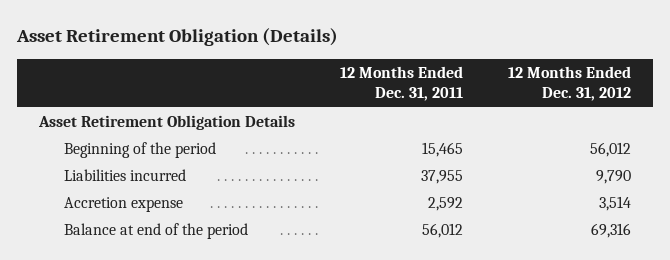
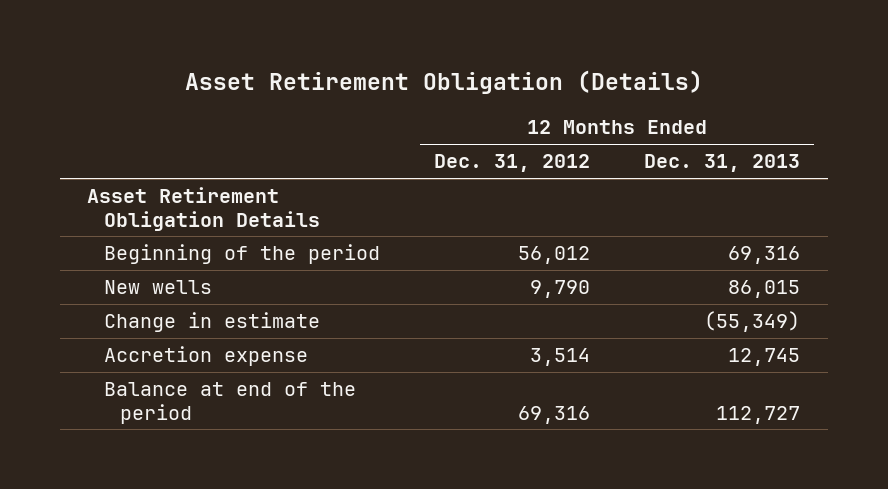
- | 12 Months Ended Dec. 31, 2011 | 12 Months Ended Dec. 31, 2012
+ | 12 Months Ended Dec. 31, 2012 | 12 Months Ended Dec. 31, 2013
- Liabilities incurred | 37,955 | 9,790
+ New wells | 9,790 | 86,015
+ Change in estimate | | (55,349)

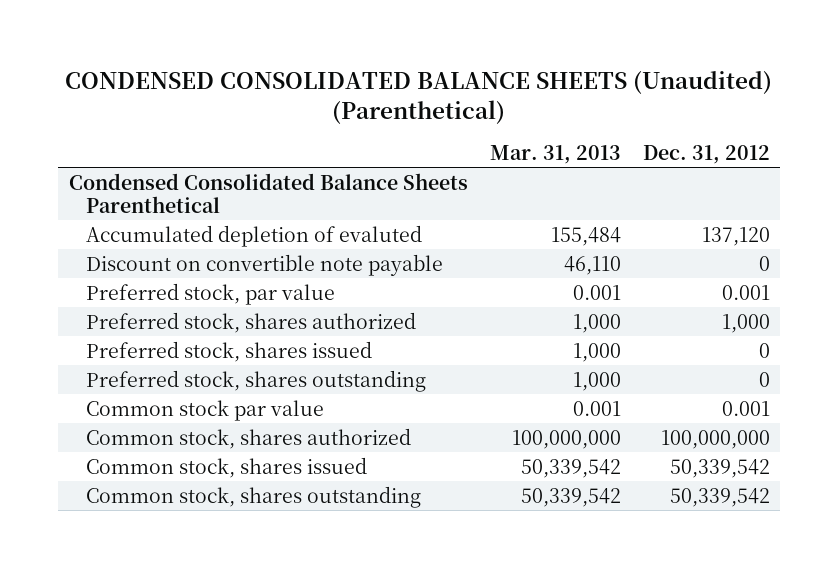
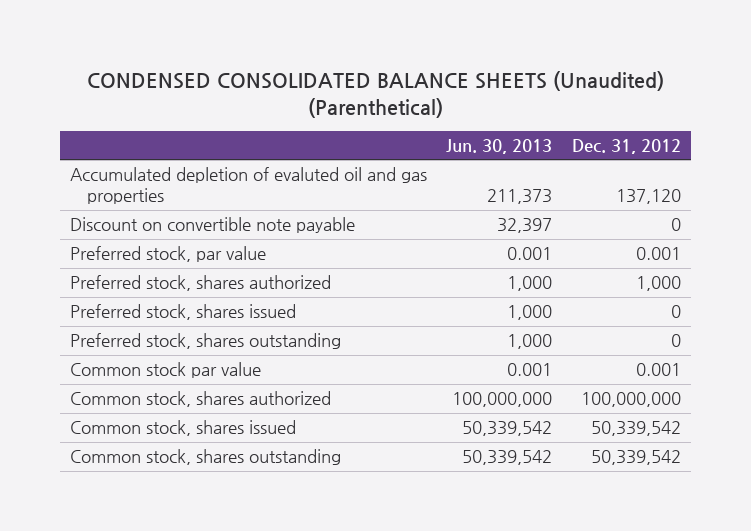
- | Mar. 31, 2013 | Dec. 31, 2012
+ | Jun. 30, 2013 | Dec. 31, 2012
- Condensed Consolidated Balance Sheets Parenthetical
- Accumulated depletion of evaluted | 155,484 | 137,120
+ Accumulated depletion of evaluted oil and gas properties | 211,373 | 137,120

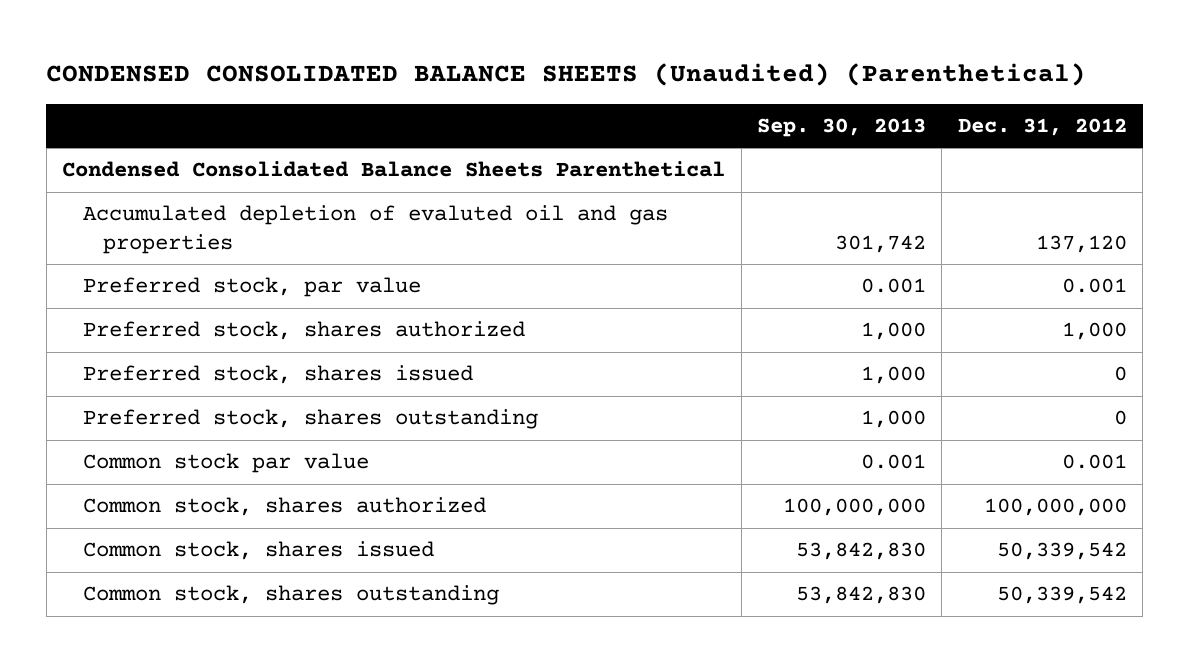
- | Jun. 30, 2013 | Dec. 31, 2012
+ | Sep. 30, 2013 | Dec. 31, 2012
+ Condensed Consolidated Balance Sheets Parenthetical
- Discount on convertible note payable | 32,397 | 0

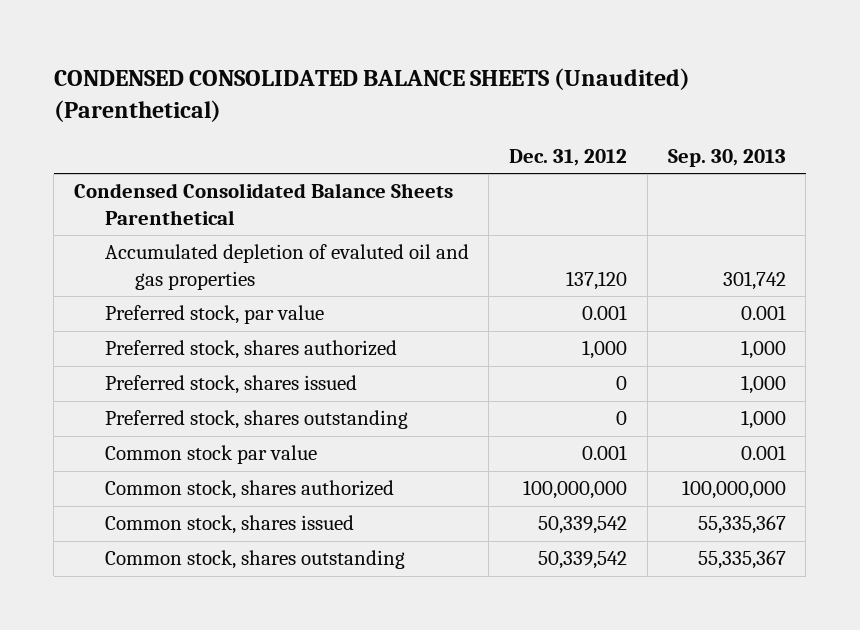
- | Sep. 30, 2013 | Dec. 31, 2012
+ | Dec. 31, 2012 | Sep. 30, 2013
- Common stock, shares issued | 53,842,830 | 50,339,542
- Common stock, shares outstanding | 53,842,830 | 50,339,542
+ Common stock, shares issued | 50,339,542 | 55,335,367
+ Common stock, shares outstanding | 50,339,542 | 55,335,367

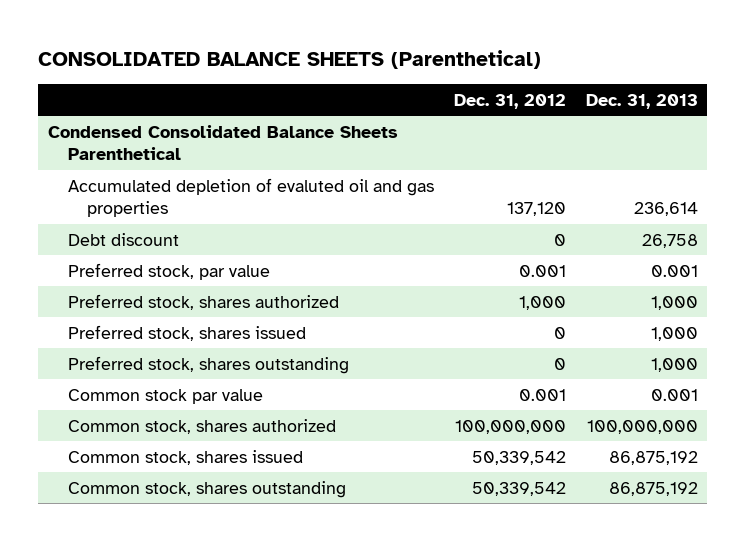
- CONDENSED CONSOLIDATED BALANCE SHEETS (Unaudited) (Parenthetical)
+ CONSOLIDATED BALANCE SHEETS (Parenthetical)
- | Dec. 31, 2012 | Sep. 30, 2013
+ | Dec. 31, 2012 | Dec. 31, 2013
+ Debt discount | 0 | 26,758

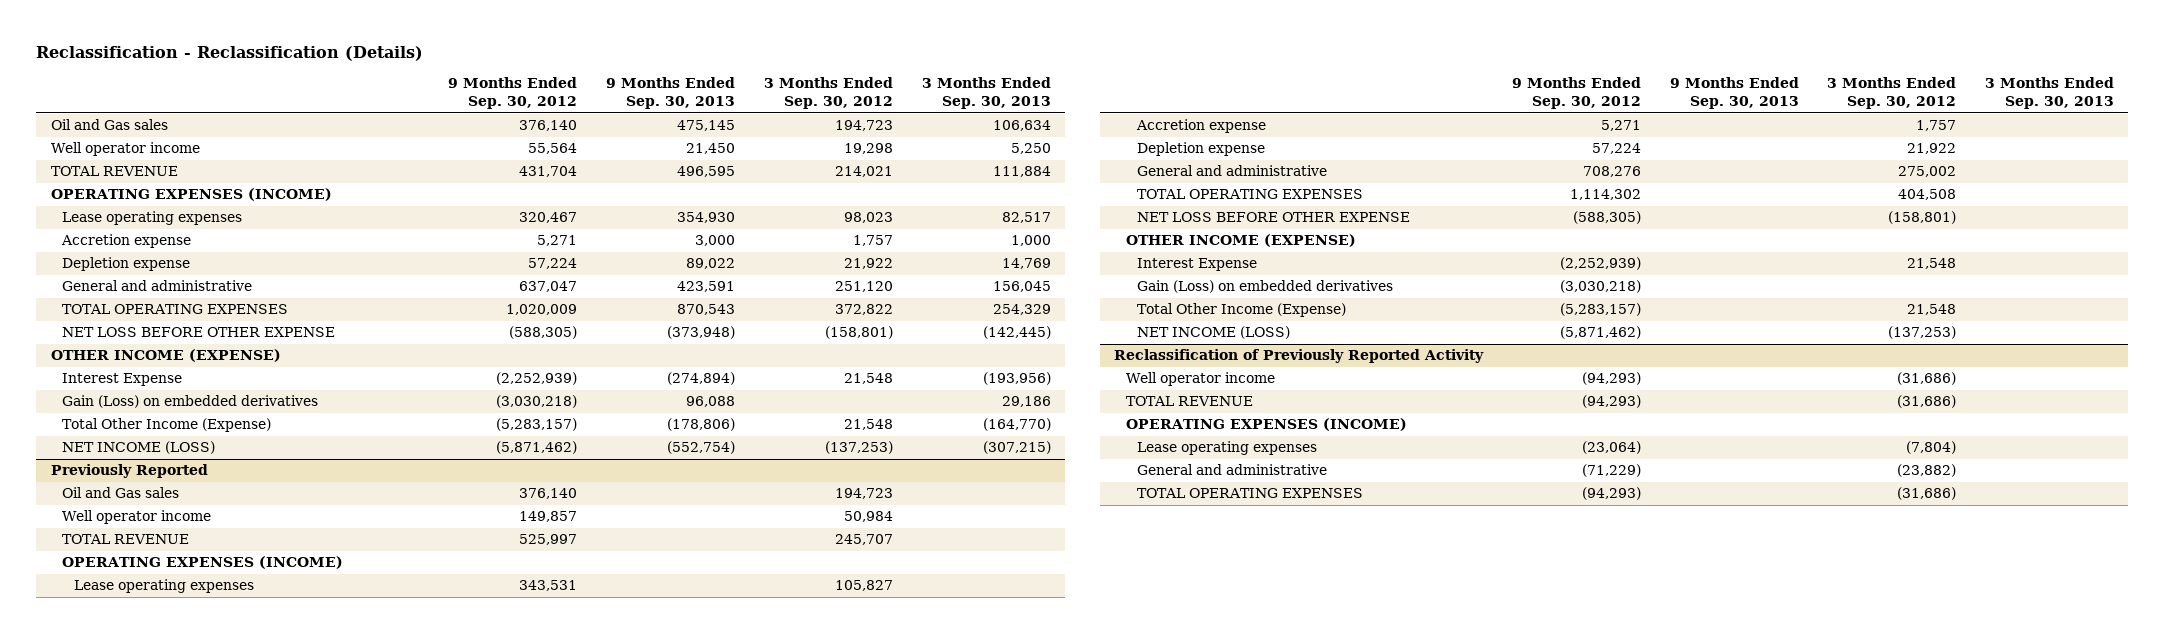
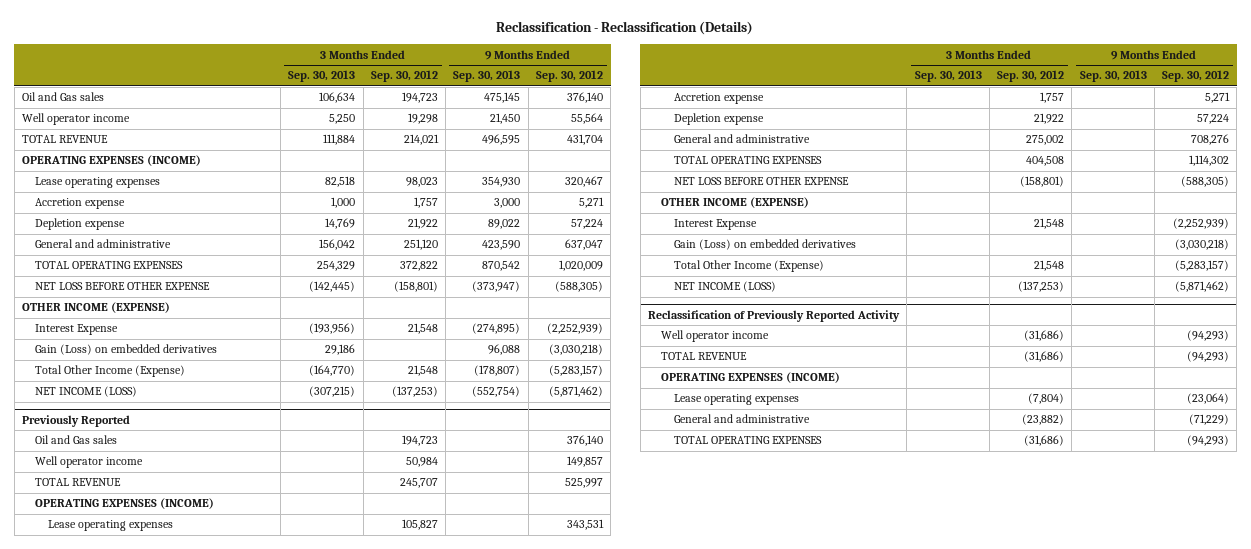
- | 9 Months Ended Sep. 30, 2012 | 9 Months Ended Sep. 30, 2013 | 3 Months Ended Sep. 30, 2012 | 3 Months Ended Sep. 30, 2013
+ | 3 Months Ended Sep. 30, 2013 | 3 Months Ended Sep. 30, 2012 | 9 Months Ended Sep. 30, 2013 | 9 Months Ended Sep. 30, 2012
- Lease operating expenses | 320,467 | 354,930 | 98,023 | 82,517
+ Lease operating expenses | 82,518 | 98,023 | 354,930 | 320,467
- General and administrative | 637,047 | 423,591 | 251,120 | 156,045
- TOTAL OPERATING EXPENSES | 1,020,009 | 870,543 | 372,822 | 254,329
- NET LOSS BEFORE OTHER EXPENSE | (588,305) | (373,948) | (158,801) | (142,445)
+ General and administrative | 156,042 | 251,120 | 423,590 | 637,047
+ TOTAL OPERATING EXPENSES | 254,329 | 372,822 | 870,542 | 1,020,009
+ NET LOSS BEFORE OTHER EXPENSE | (142,445) | (158,801) | (373,947) | (588,305)
- Interest Expense | (2,252,939) | (274,894) | 21,548 | (193,956)
+ Interest Expense | (193,956) | 21,548 | (274,895) | (2,252,939)
- Total Other Income (Expense) | (5,283,157) | (178,806) | 21,548 | (164,770)
+ Total Other Income (Expense) | (164,770) | 21,548 | (178,807) | (5,283,157)

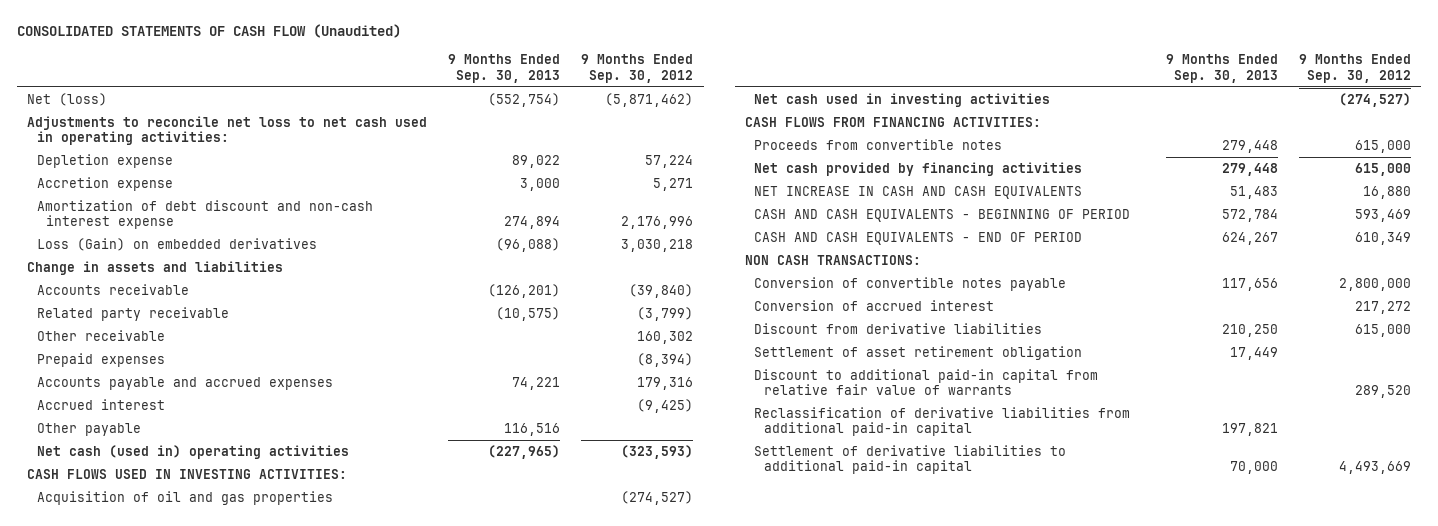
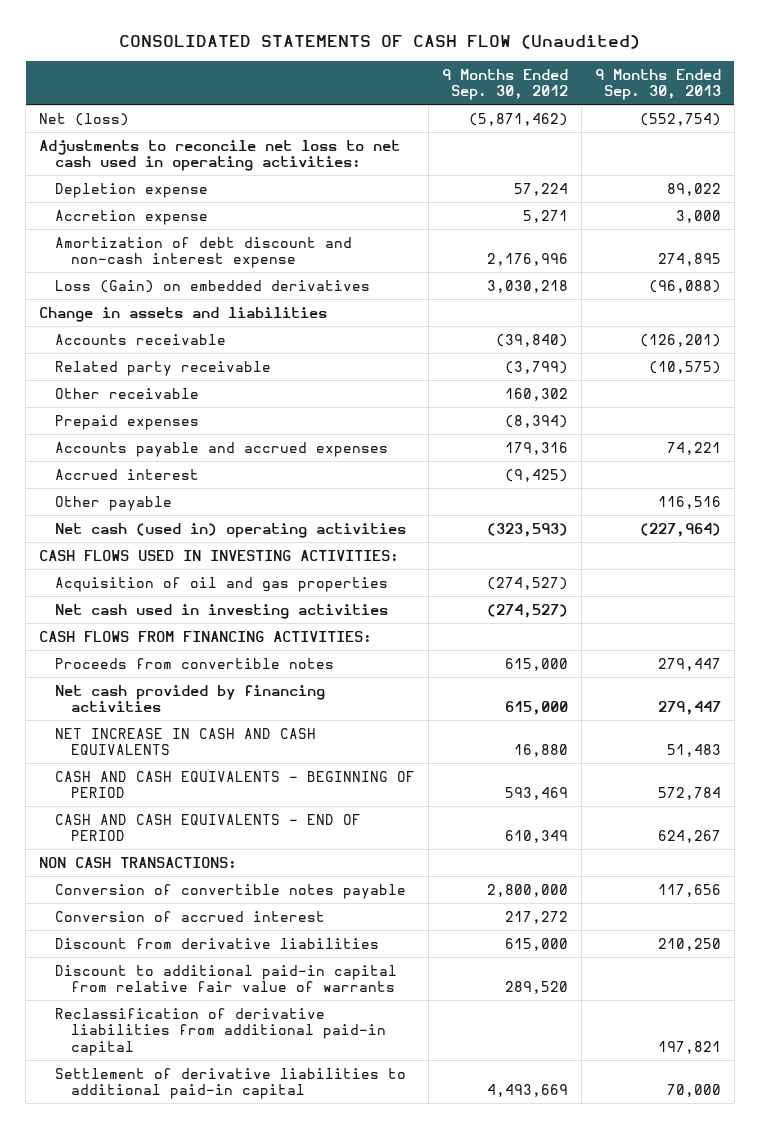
- | 9 Months Ended Sep. 30, 2013 | 9 Months Ended Sep. 30, 2012
+ | 9 Months Ended Sep. 30, 2012 | 9 Months Ended Sep. 30, 2013
- Amortization of debt discount and non-cash interest expense | 274,894 | 2,176,996
+ Amortization of debt discount and non-cash interest expense | 2,176,996 | 274,895
- Net cash (used in) operating activities | (227,965) | (323,593)
+ Net cash (used in) operating activities | (323,593) | (227,964)
- Proceeds from convertible notes | 279,448 | 615,000
- Net cash provided by financing activities | 279,448 | 615,000
+ Proceeds from convertible notes | 615,000 | 279,447
+ Net cash provided by financing activities | 615,000 | 279,447
- Settlement of asset retirement obligation | 17,449 |

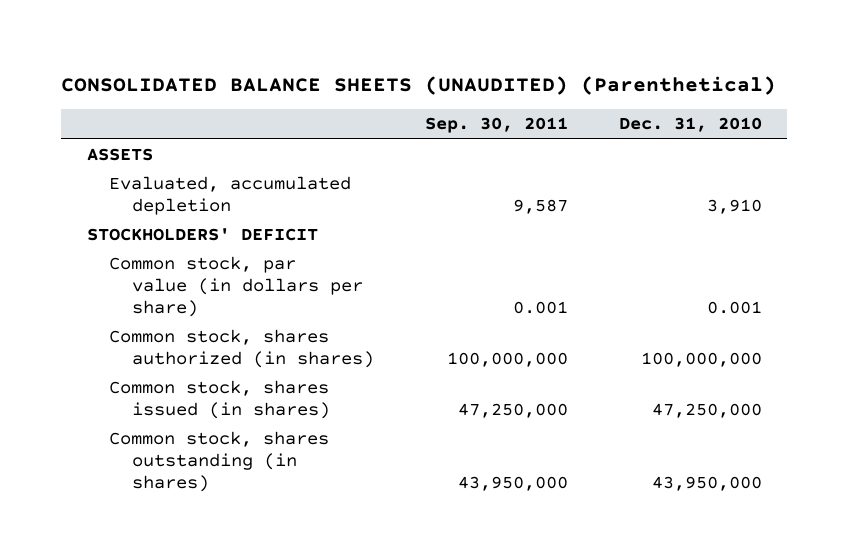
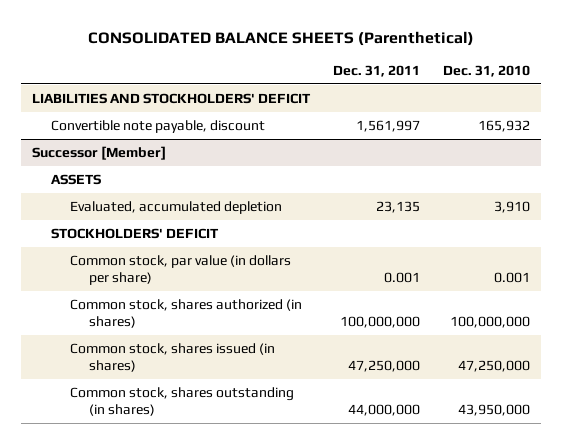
- CONSOLIDATED BALANCE SHEETS (UNAUDITED) (Parenthetical)
+ CONSOLIDATED BALANCE SHEETS (Parenthetical)
- | Sep. 30, 2011 | Dec. 31, 2010
+ | Dec. 31, 2011 | Dec. 31, 2010
+ LIABILITIES AND STOCKHOLDERS' DEFICIT
+ Convertible note payable, discount | 1,561,997 | 165,932
+ Successor [Member]

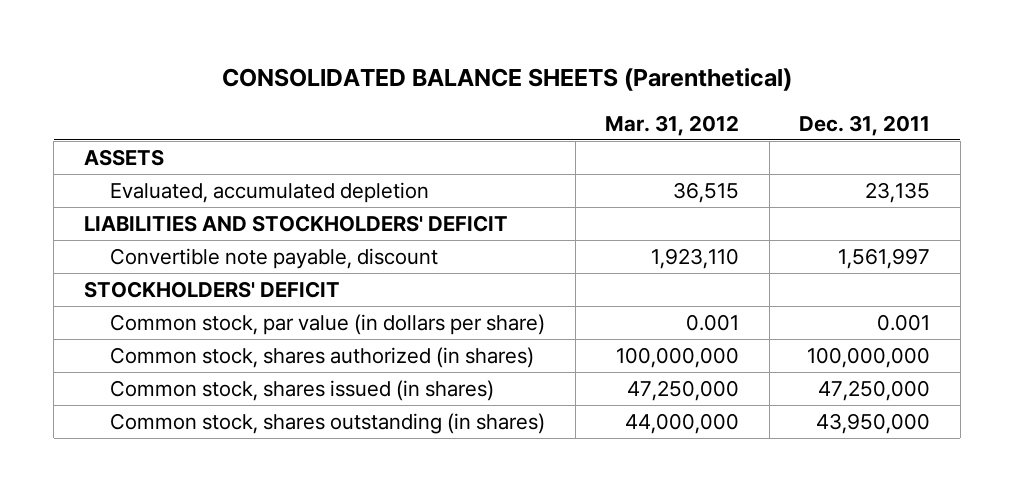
- | Dec. 31, 2011 | Dec. 31, 2010
+ | Mar. 31, 2012 | Dec. 31, 2011
- Successor [Member]
moved down: LIABILITIES AND STOCKHOLDERS' DEFICIT
moved down: Convertible note payable, discount | 1,923,110 | 1,561,997
- Common stock, shares outstanding (in shares) | 44,000,000 | 43,950,000
+ Common stock, shares outstanding (in shares) | 44,000,000 | 43,950,000

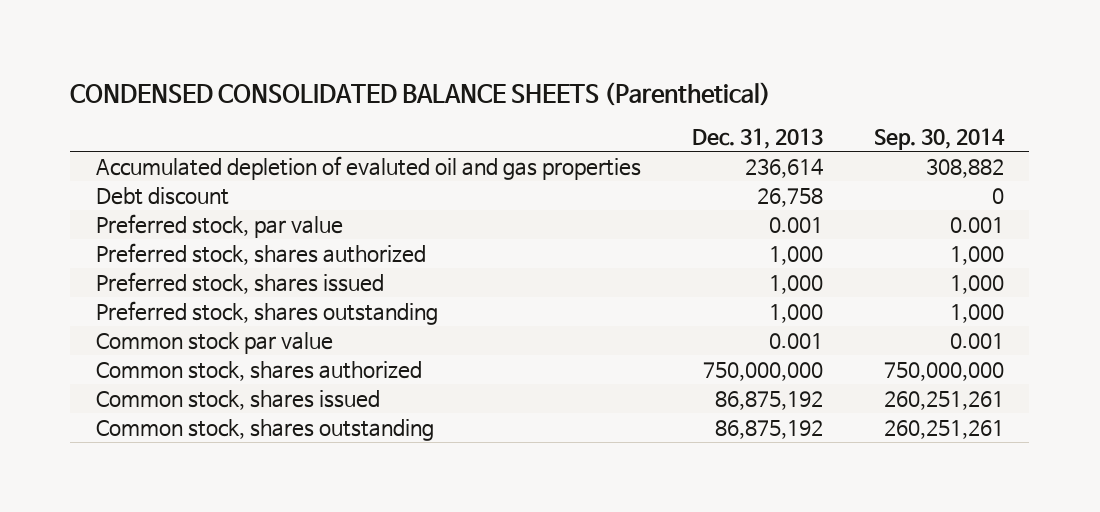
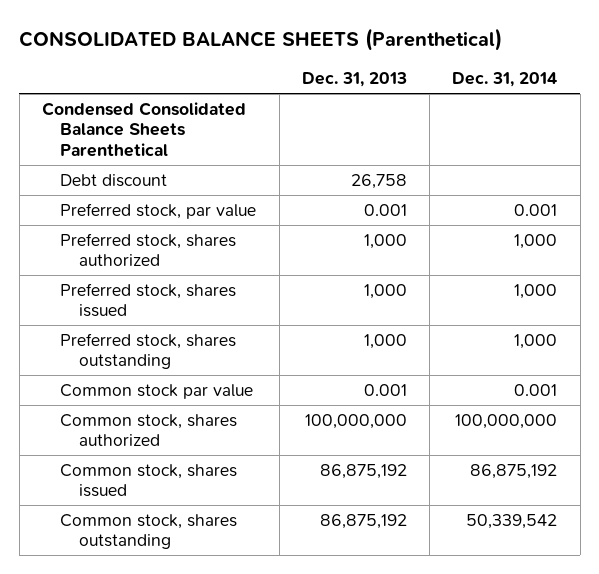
- CONDENSED CONSOLIDATED BALANCE SHEETS (Parenthetical)
+ CONSOLIDATED BALANCE SHEETS (Parenthetical)
- | Dec. 31, 2013 | Sep. 30, 2014
+ | Dec. 31, 2013 | Dec. 31, 2014
- Accumulated depletion of evaluted oil and gas properties | 236,614 | 308,882
+ Condensed Consolidated Balance Sheets Parenthetical
- Common stock, shares authorized | 750,000,000 | 750,000,000
+ Common stock, shares authorized | 100,000,000 | 100,000,000

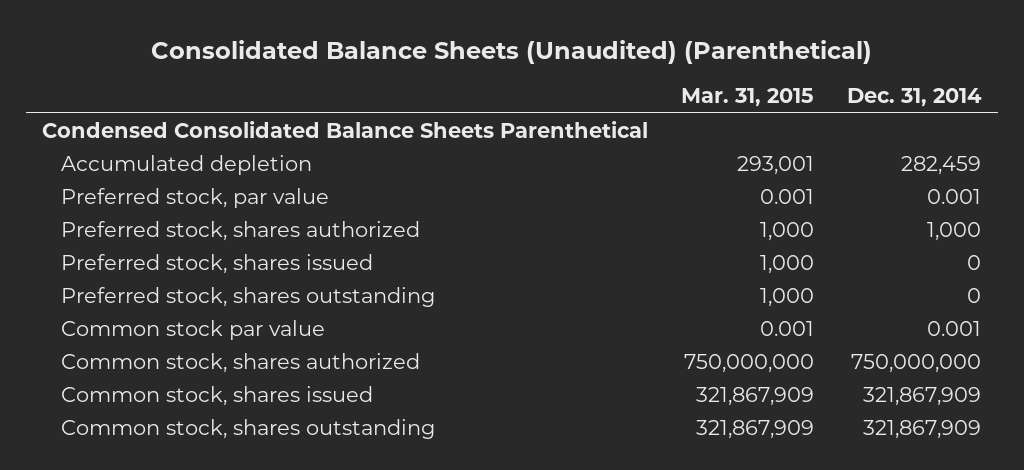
- CONSOLIDATED BALANCE SHEETS (Parenthetical)
+ Consolidated Balance Sheets (Unaudited) (Parenthetical)
- | Dec. 31, 2013 | Dec. 31, 2014
+ | Mar. 31, 2015 | Dec. 31, 2014
- Debt discount | 26,758 |
+ Accumulated depletion | 293,001 | 282,459
- Preferred stock, shares issued | 1,000 | 1,000
- Preferred stock, shares outstanding | 1,000 | 1,000
+ Preferred stock, shares issued | 1,000 | 0
+ Preferred stock, shares outstanding | 1,000 | 0
- Common stock, shares authorized | 100,000,000 | 100,000,000
- Common stock, shares issued | 86,875,192 | 86,875,192
- Common stock, shares outstanding | 86,875,192 | 50,339,542
+ Common stock, shares authorized | 750,000,000 | 750,000,000
+ Common stock, shares issued | 321,867,909 | 321,867,909
+ Common stock, shares outstanding | 321,867,909 | 321,867,909

